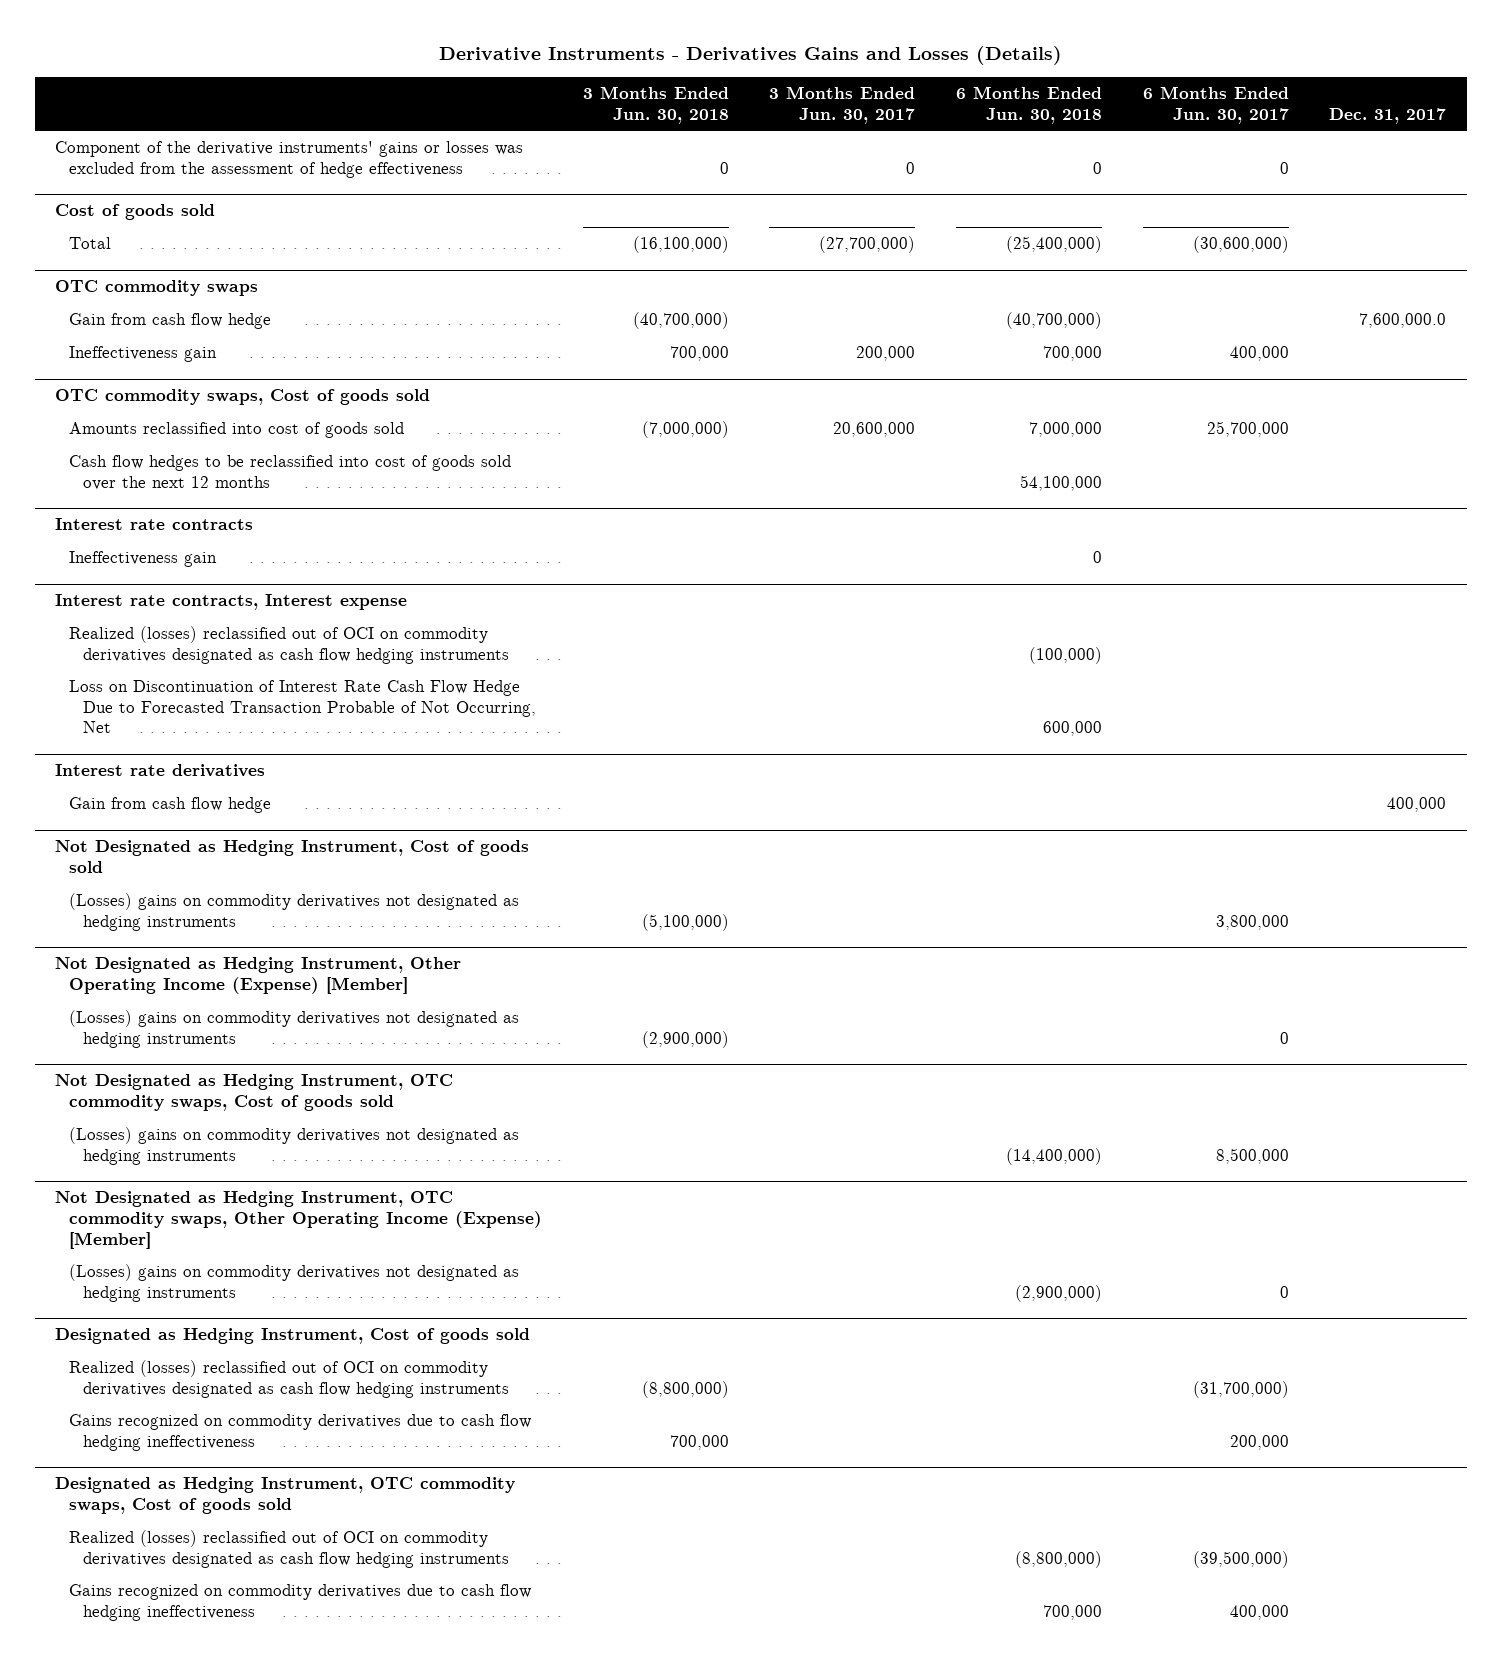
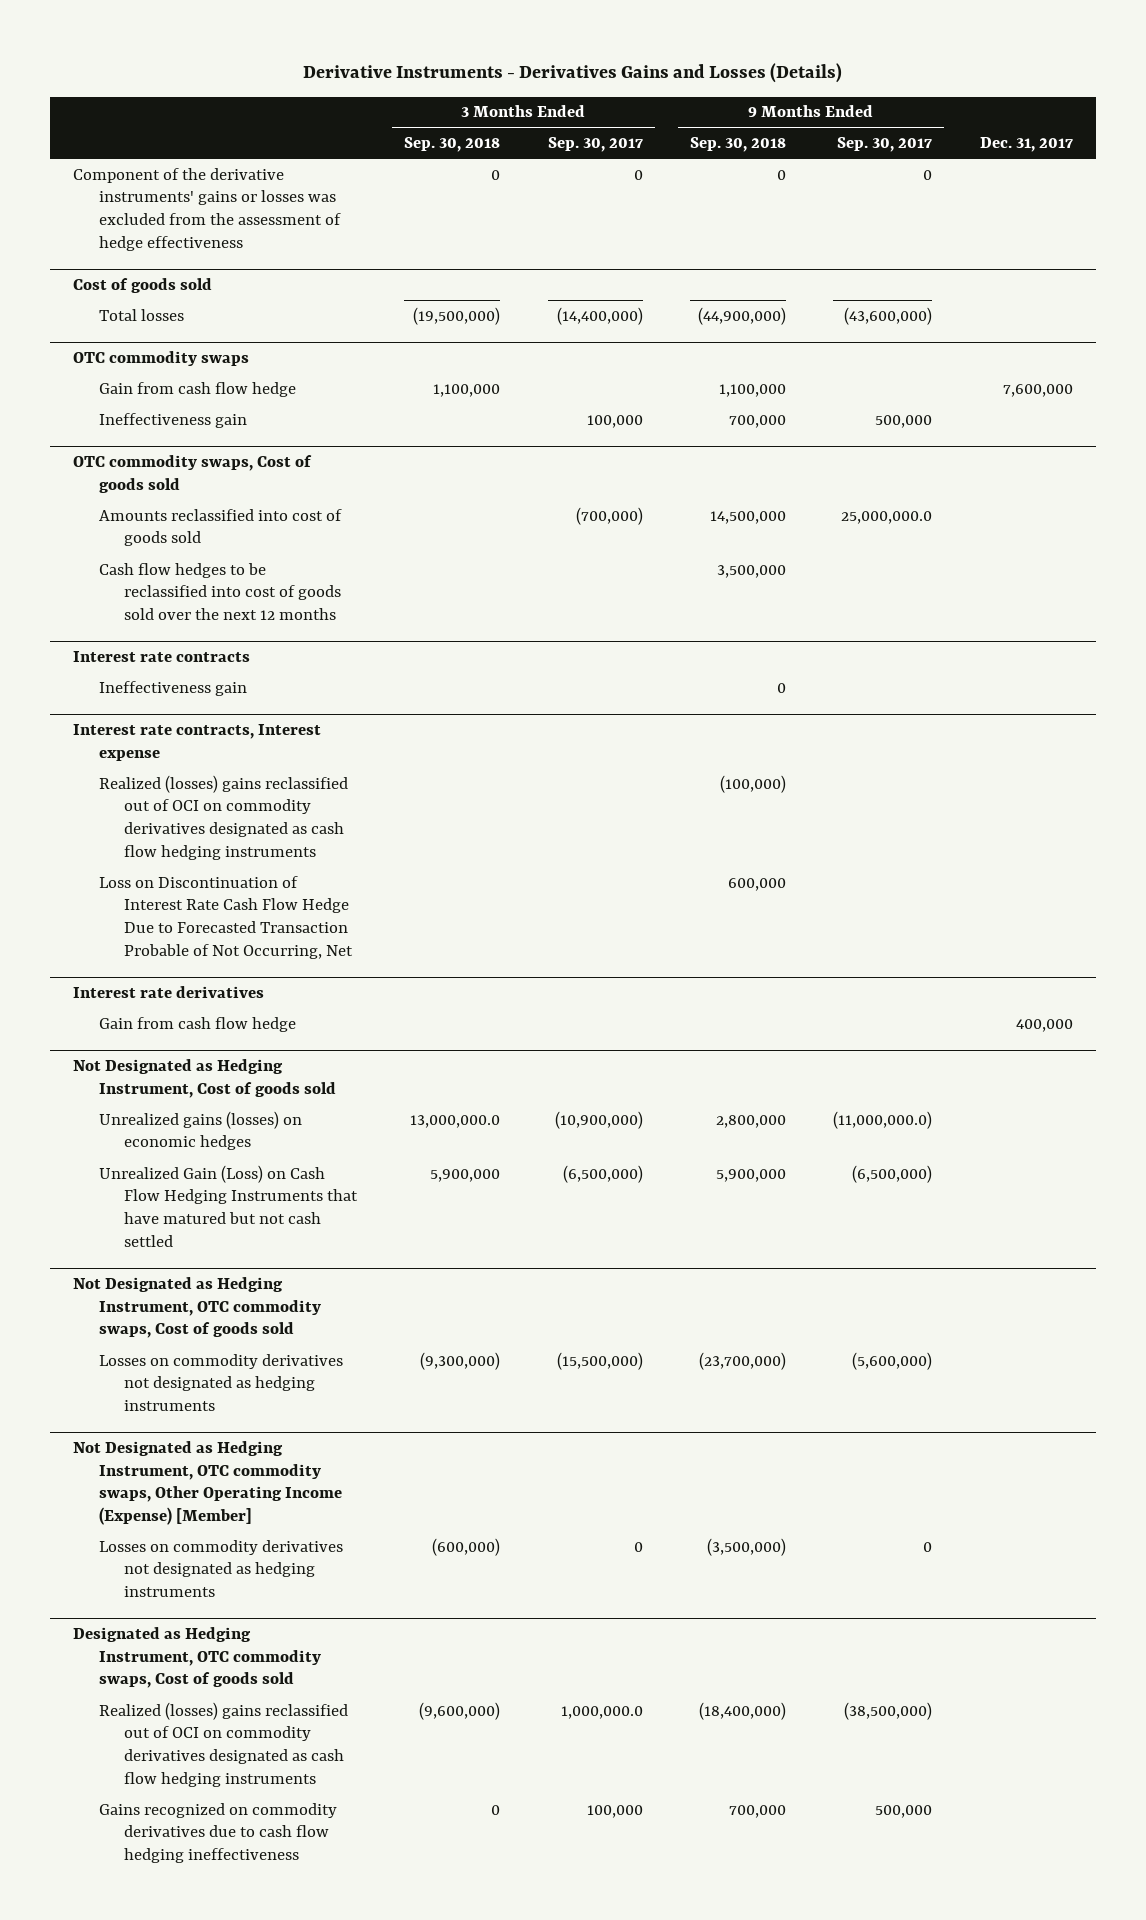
- | 3 Months Ended Jun. 30, 2018 | 3 Months Ended Jun. 30, 2017 | 6 Months Ended Jun. 30, 2018 | 6 Months Ended Jun. 30, 2017 | Dec. 31, 2017
+ | 3 Months Ended Sep. 30, 2018 | 3 Months Ended Sep. 30, 2017 | 9 Months Ended Sep. 30, 2018 | 9 Months Ended Sep. 30, 2017 | Dec. 31, 2017
@ Cost of goods sold
- Total | (16,100,000) | (27,700,000) | (25,400,000) | (30,600,000) |
+ Total losses | (19,500,000) | (14,400,000) | (44,900,000) | (43,600,000) |
@ OTC commodity swaps
- Gain from cash flow hedge | (40,700,000) | | (40,700,000) | | 7,600,000.0
+ Gain from cash flow hedge | 1,100,000 | | 1,100,000 | | 7,600,000
@ Interest rate contracts, Interest expense
- Realized (losses) reclassified out of OCI on commodity derivatives designated as cash flow hedging instruments | | | (100,000) | |
+ Realized (losses) gains reclassified out of OCI on commodity derivatives designated as cash flow hedging instruments | | | (100,000) | |
@ Not Designated as Hedging Instrument, Cost of goods sold
- (Losses) gains on commodity derivatives not designated as hedging instruments | (5,100,000) | | | 3,800,000 |
- Not Designated as Hedging Instrument, Other Operating Income (Expense) [Member]
- (Losses) gains on commodity derivatives not designated as hedging instruments | (2,900,000) | | | 0 |
@ Not Designated as Hedging Instrument, Cost of goods sold
+ Unrealized gains (losses) on economic hedges | 13,000,000.0 | (10,900,000) | 2,800,000 | (11,000,000.0) |
+ Unrealized Gain (Loss) on Cash Flow Hedging Instruments that have matured but not cash settled | 5,900,000 | (6,500,000) | 5,900,000 | (6,500,000) |
@ Not Designated as Hedging Instrument, OTC commodity swaps, Cost of goods sold
- (Losses) gains on commodity derivatives not designated as hedging instruments | | | (14,400,000) | 8,500,000 |
+ Losses on commodity derivatives not designated as hedging instruments | (9,300,000) | (15,500,000) | (23,700,000) | (5,600,000) |
@ Not Designated as Hedging Instrument, OTC commodity swaps, Other Operating Income (Expense) [Member]
- (Losses) gains on commodity derivatives not designated as hedging instruments | | | (2,900,000) | 0 |
- Designated as Hedging Instrument, Cost of goods sold
- Realized (losses) reclassified out of OCI on commodity derivatives designated as cash flow hedging instruments | (8,800,000) | | | (31,700,000) |
- Gains recognized on commodity derivatives due to cash flow hedging ineffectiveness | 700,000 | | | 200,000 |
@ Not Designated as Hedging Instrument, OTC commodity swaps, Other Operating Income (Expense) [Member]
+ Losses on commodity derivatives not designated as hedging instruments | (600,000) | 0 | (3,500,000) | 0 |
@ Designated as Hedging Instrument, OTC commodity swaps, Cost of goods sold
- Realized (losses) reclassified out of OCI on commodity derivatives designated as cash flow hedging instruments | | | (8,800,000) | (39,500,000) |
+ Realized (losses) gains reclassified out of OCI on commodity derivatives designated as cash flow hedging instruments | (9,600,000) | 1,000,000.0 | (18,400,000) | (38,500,000) |

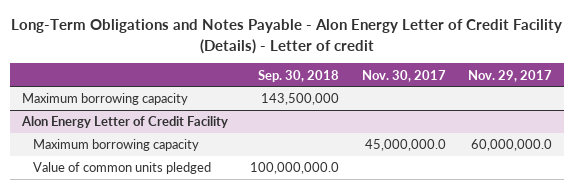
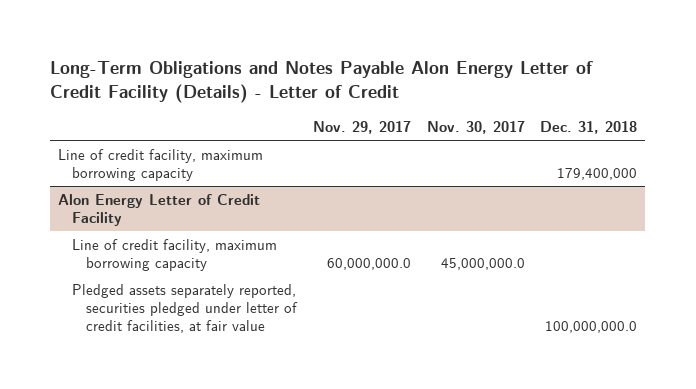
- Long-Term Obligations and Notes Payable - Alon Energy Letter of Credit Facility (Details) - Letter of credit
+ Long-Term Obligations and Notes Payable Alon Energy Letter of Credit Facility (Details) - Letter of Credit
- | Sep. 30, 2018 | Nov. 30, 2017 | Nov. 29, 2017
+ | Nov. 29, 2017 | Nov. 30, 2017 | Dec. 31, 2018
- Maximum borrowing capacity | 143,500,000 | |
+ Line of credit facility, maximum borrowing capacity | | | 179,400,000
@ Alon Energy Letter of Credit Facility
- Maximum borrowing capacity | | 45,000,000.0 | 60,000,000.0
- Value of common units pledged | 100,000,000.0 | |
+ Line of credit facility, maximum borrowing capacity | 60,000,000.0 | 45,000,000.0 |
+ Pledged assets separately reported, securities pledged under letter of credit facilities, at fair value | | | 100,000,000.0

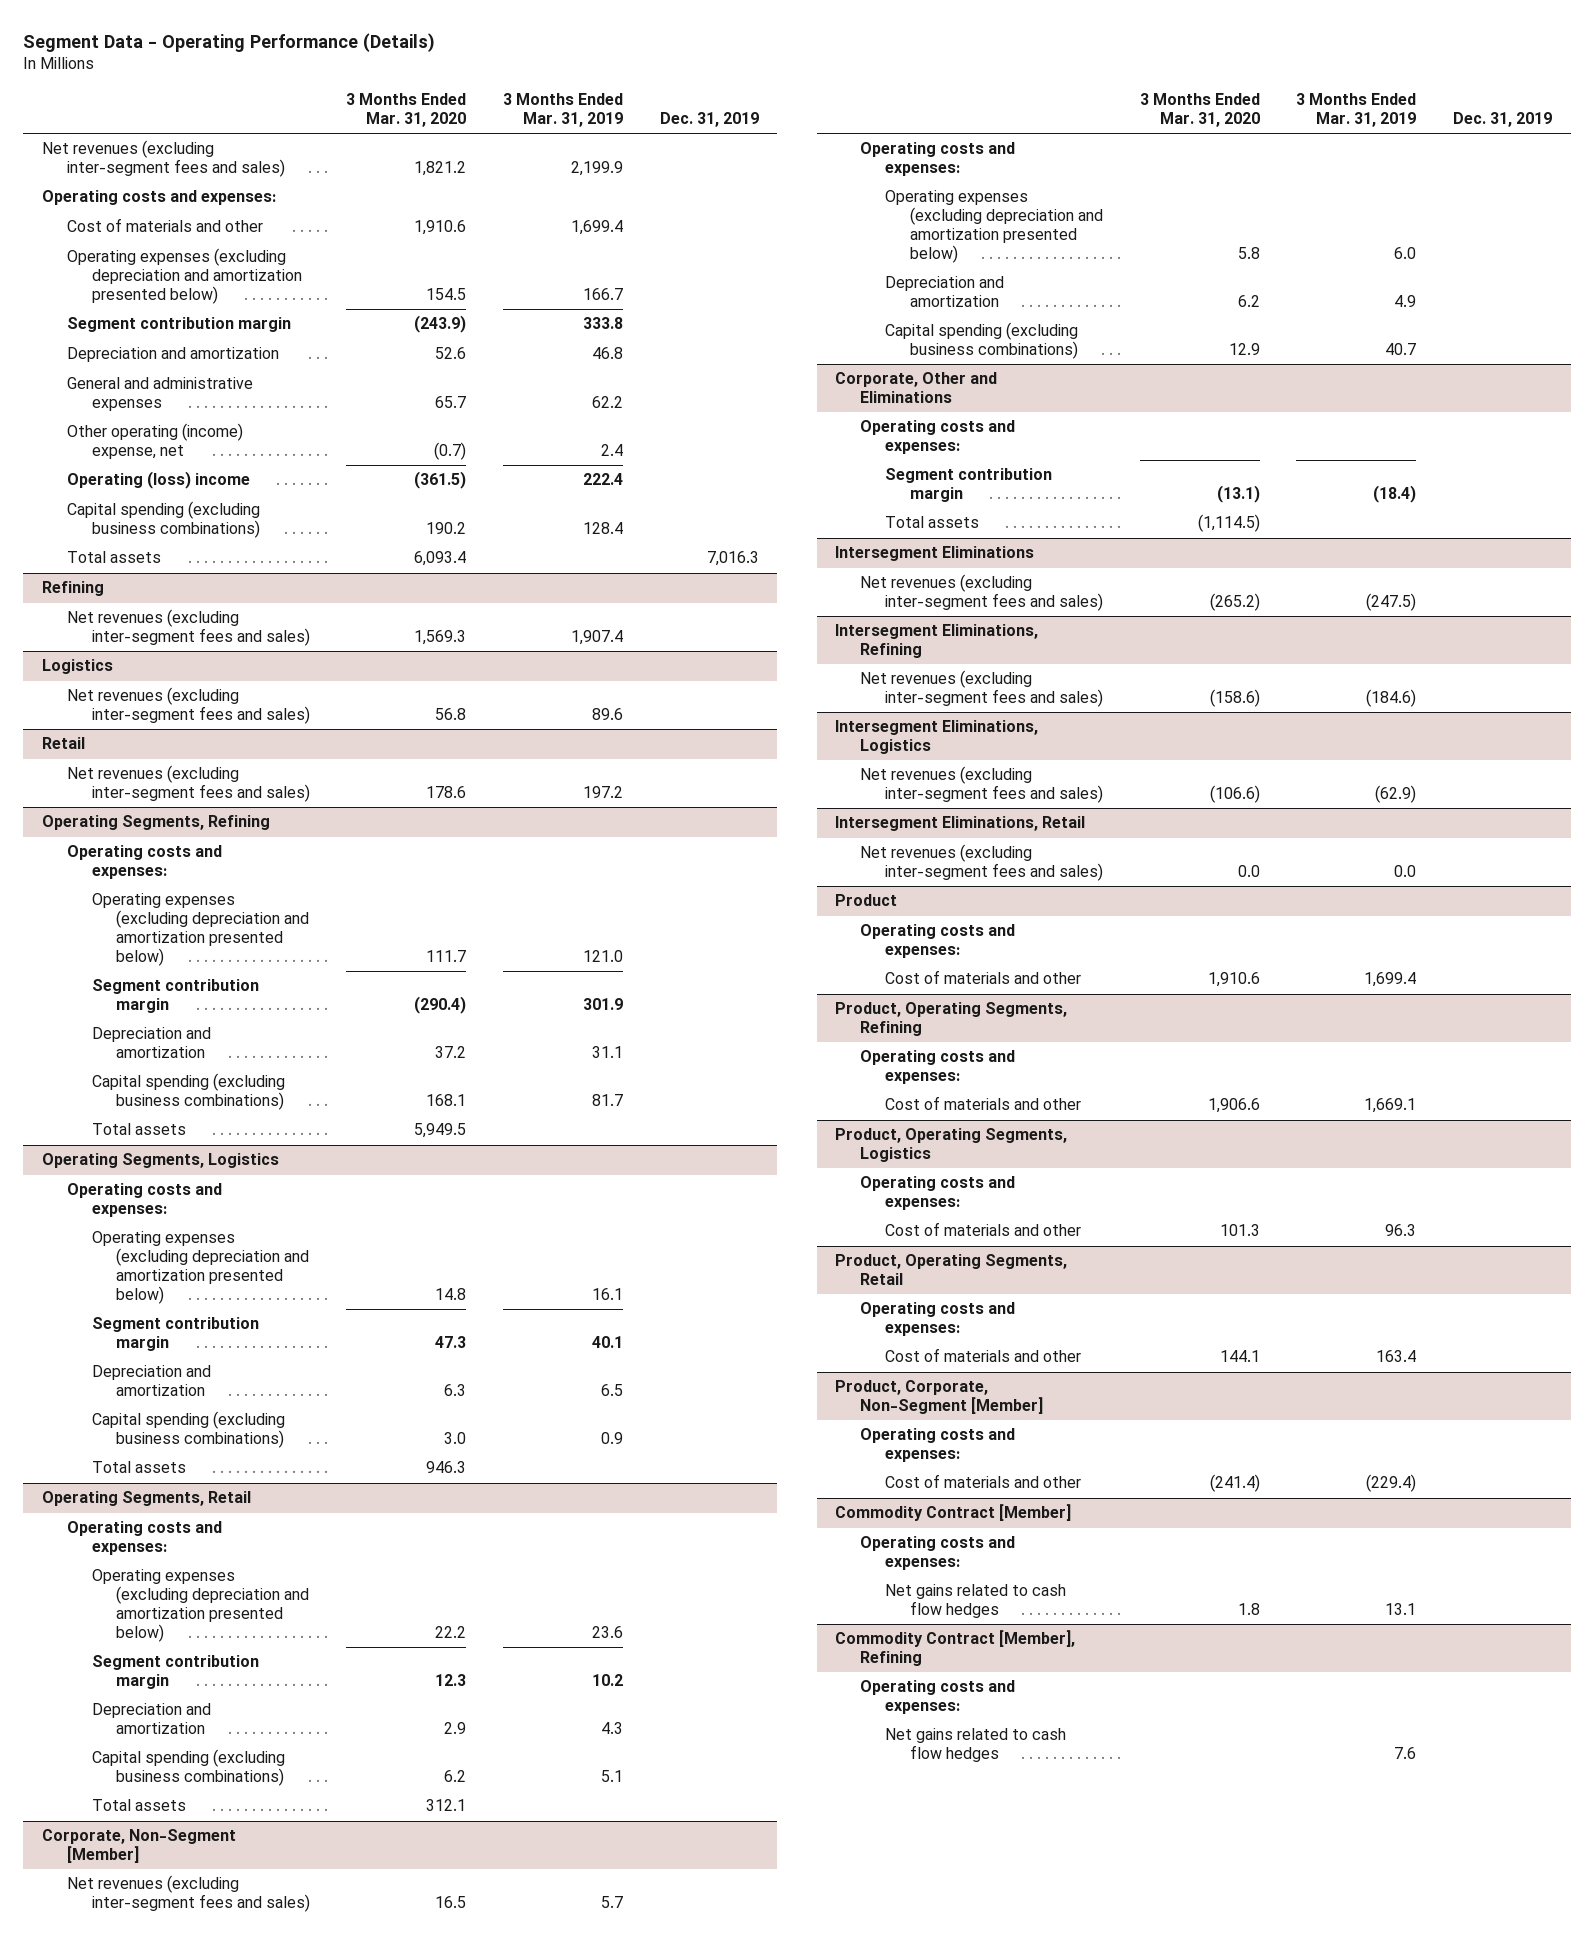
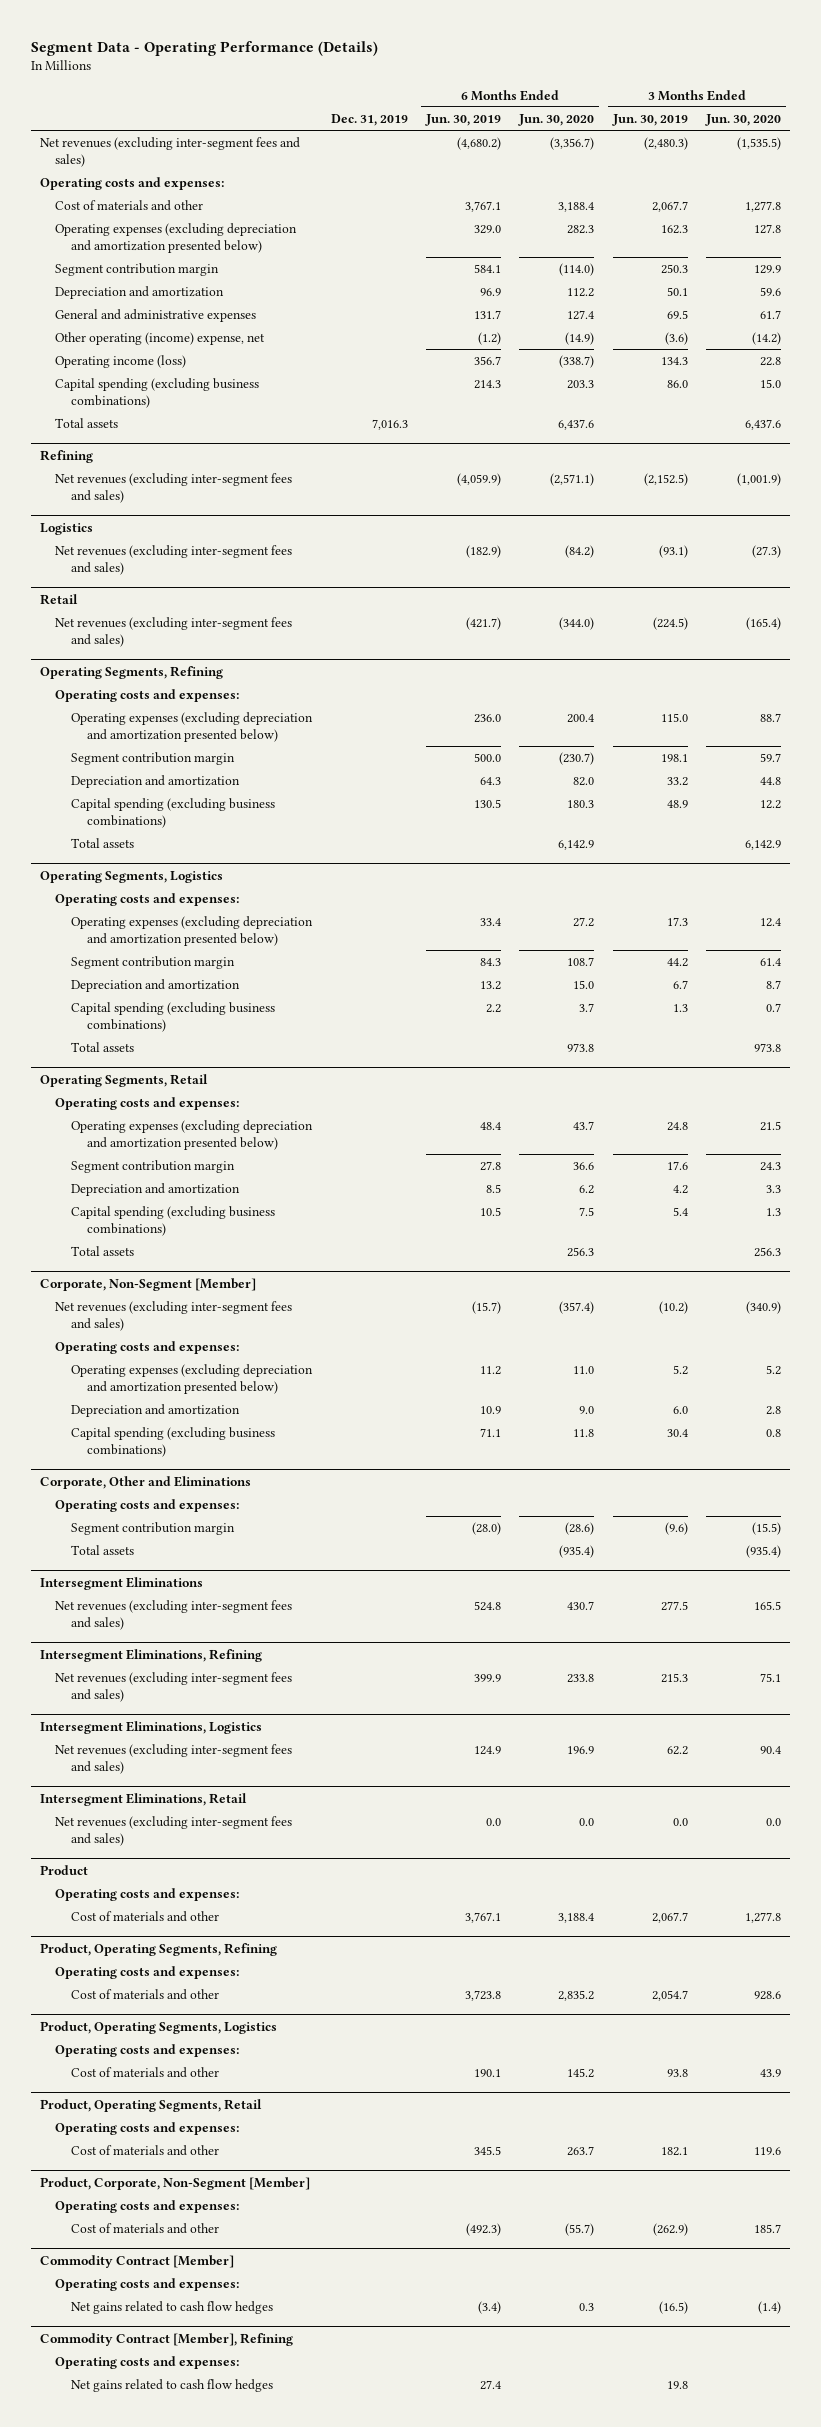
- | 3 Months Ended Mar. 31, 2020 | 3 Months Ended Mar. 31, 2019 | Dec. 31, 2019
+ | Dec. 31, 2019 | 6 Months Ended Jun. 30, 2019 | 6 Months Ended Jun. 30, 2020 | 3 Months Ended Jun. 30, 2019 | 3 Months Ended Jun. 30, 2020
- Operating (loss) income | (361.5) | 222.4 |
+ Operating income (loss) | | 356.7 | (338.7) | 134.3 | 22.8

